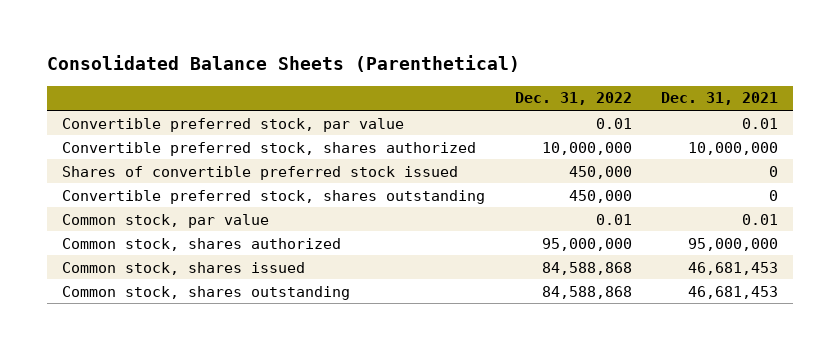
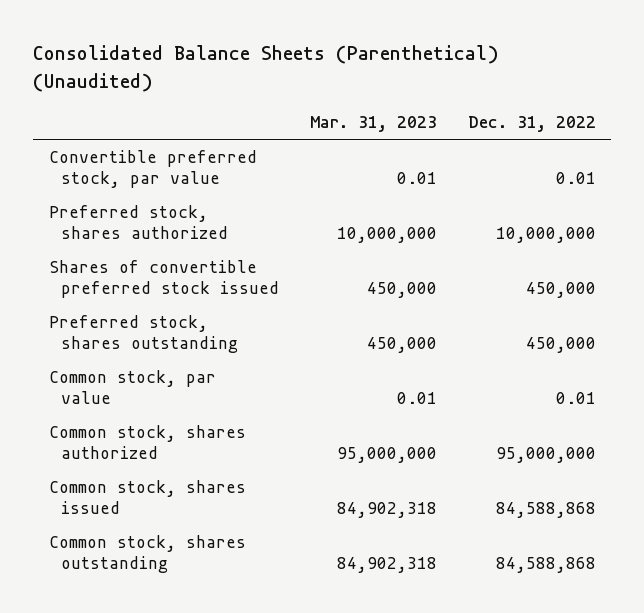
- Consolidated Balance Sheets (Parenthetical)
+ Consolidated Balance Sheets (Parenthetical) (Unaudited)
- | Dec. 31, 2022 | Dec. 31, 2021
+ | Mar. 31, 2023 | Dec. 31, 2022
- Convertible preferred stock, shares authorized | 10,000,000 | 10,000,000
+ Preferred stock, shares authorized | 10,000,000 | 10,000,000
- Convertible preferred stock, shares outstanding | 450,000 | 0
+ Preferred stock, shares outstanding | 450,000 | 450,000

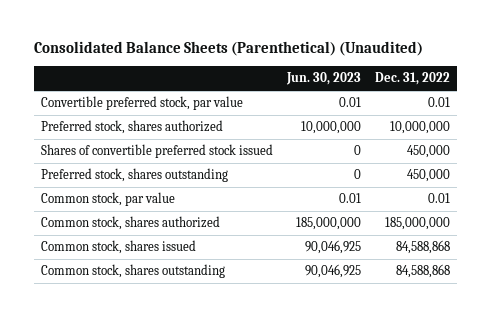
- | Mar. 31, 2023 | Dec. 31, 2022
+ | Jun. 30, 2023 | Dec. 31, 2022
- Common stock, shares authorized | 95,000,000 | 95,000,000
+ Common stock, shares authorized | 185,000,000 | 185,000,000

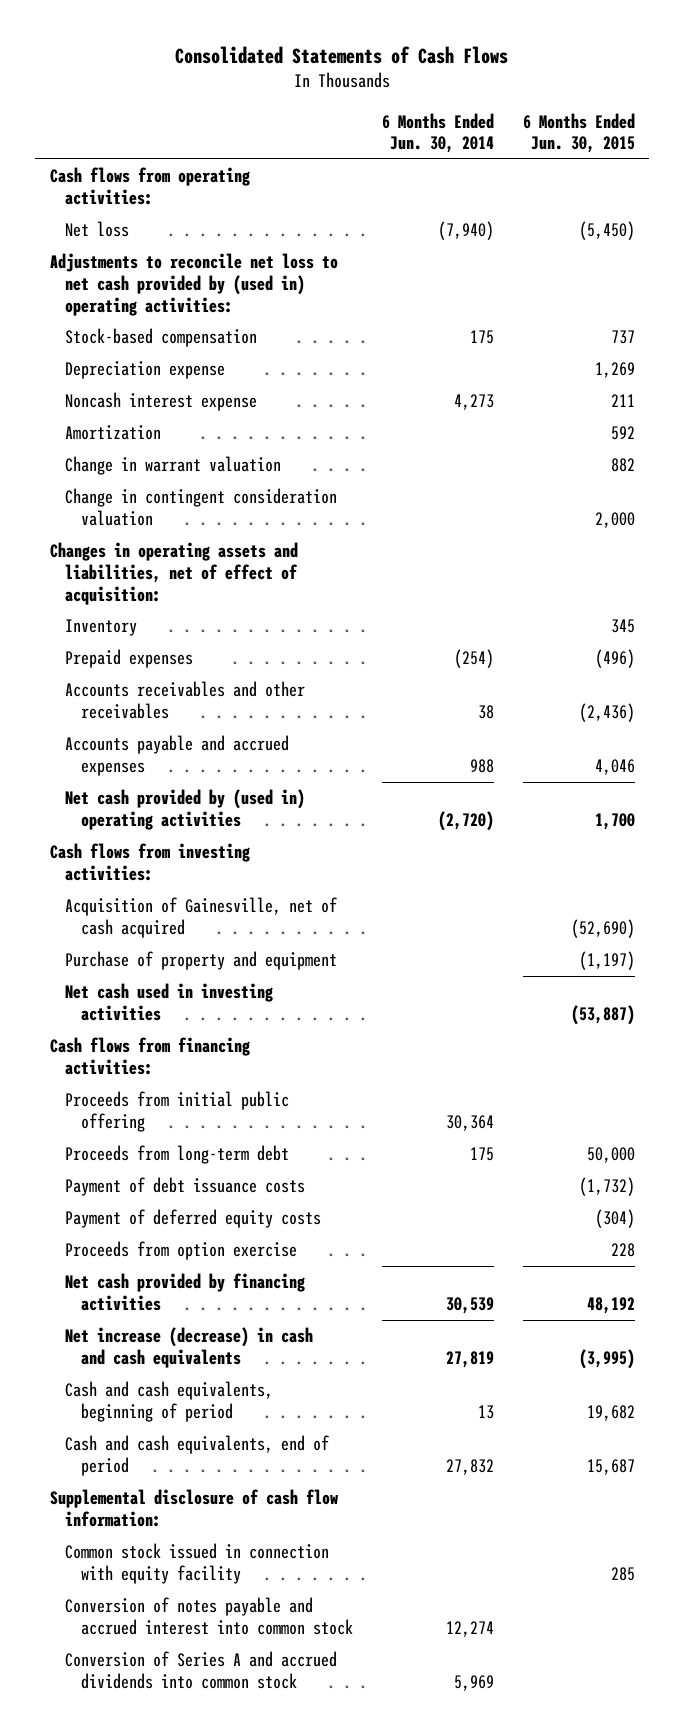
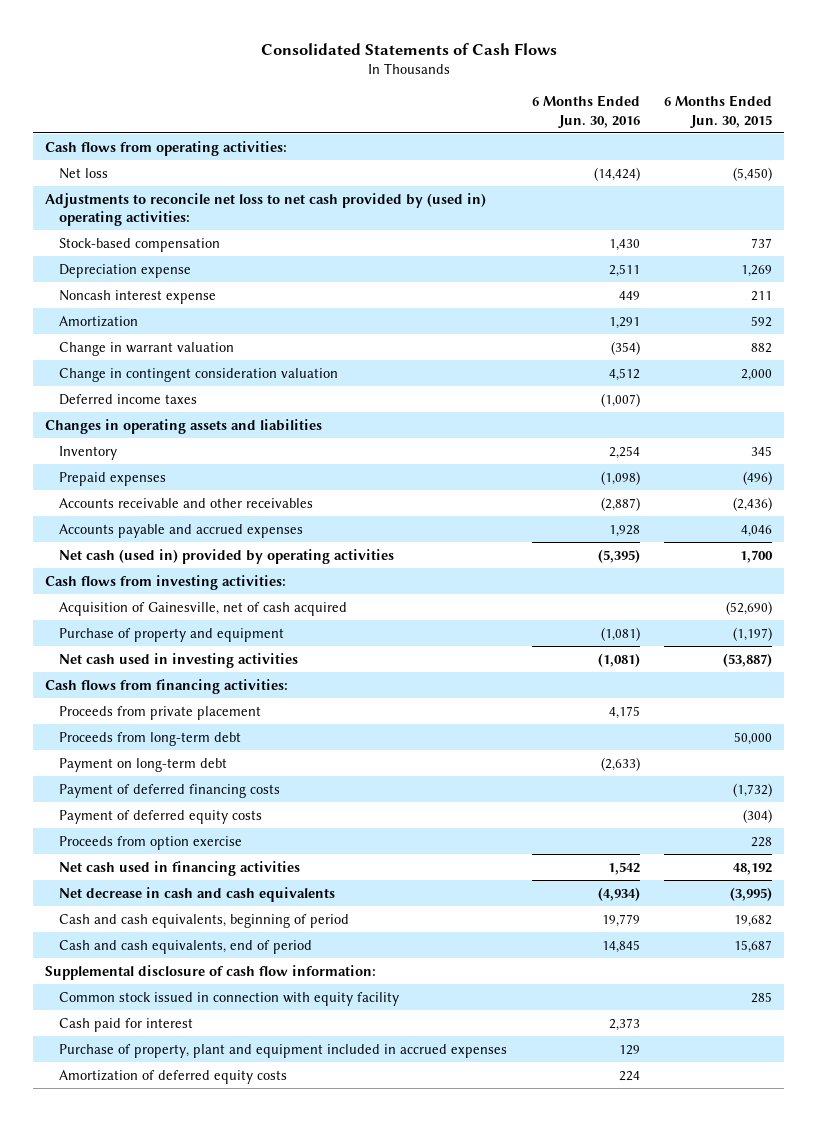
- | 6 Months Ended Jun. 30, 2014 | 6 Months Ended Jun. 30, 2015
+ | 6 Months Ended Jun. 30, 2016 | 6 Months Ended Jun. 30, 2015
- Changes in operating assets and liabilities, net of effect of acquisition:
+ Deferred income taxes | (1,007) |
+ Changes in operating assets and liabilities
- Accounts receivables and other receivables | 38 | (2,436)
+ Accounts receivable and other receivables | (2,887) | (2,436)
- Net cash provided by (used in) operating activities | (2,720) | 1,700
+ Net cash (used in) provided by operating activities | (5,395) | 1,700
- Proceeds from initial public offering | 30,364 |
+ Proceeds from private placement | 4,175 |
- Payment of debt issuance costs | | (1,732)
+ Payment on long-term debt | (2,633) |
+ Payment of deferred financing costs | | (1,732)
- Net cash provided by financing activities | 30,539 | 48,192
- Net increase (decrease) in cash and cash equivalents | 27,819 | (3,995)
+ Net cash used in financing activities | 1,542 | 48,192
+ Net decrease in cash and cash equivalents | (4,934) | (3,995)
- Conversion of notes payable and accrued interest into common stock | 12,274 |
- Conversion of Series A and accrued dividends into common stock | 5,969 |
+ Cash paid for interest | 2,373 |
+ Purchase of property, plant and equipment included in accrued expenses | 129 |
+ Amortization of deferred equity costs | 224 |

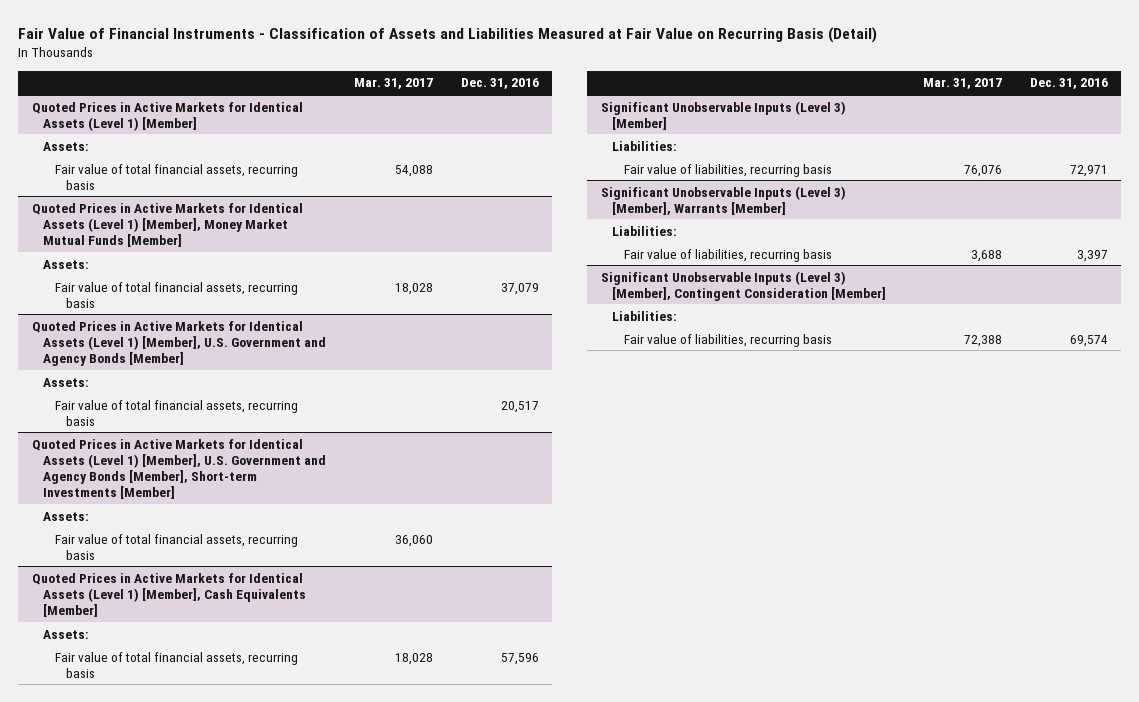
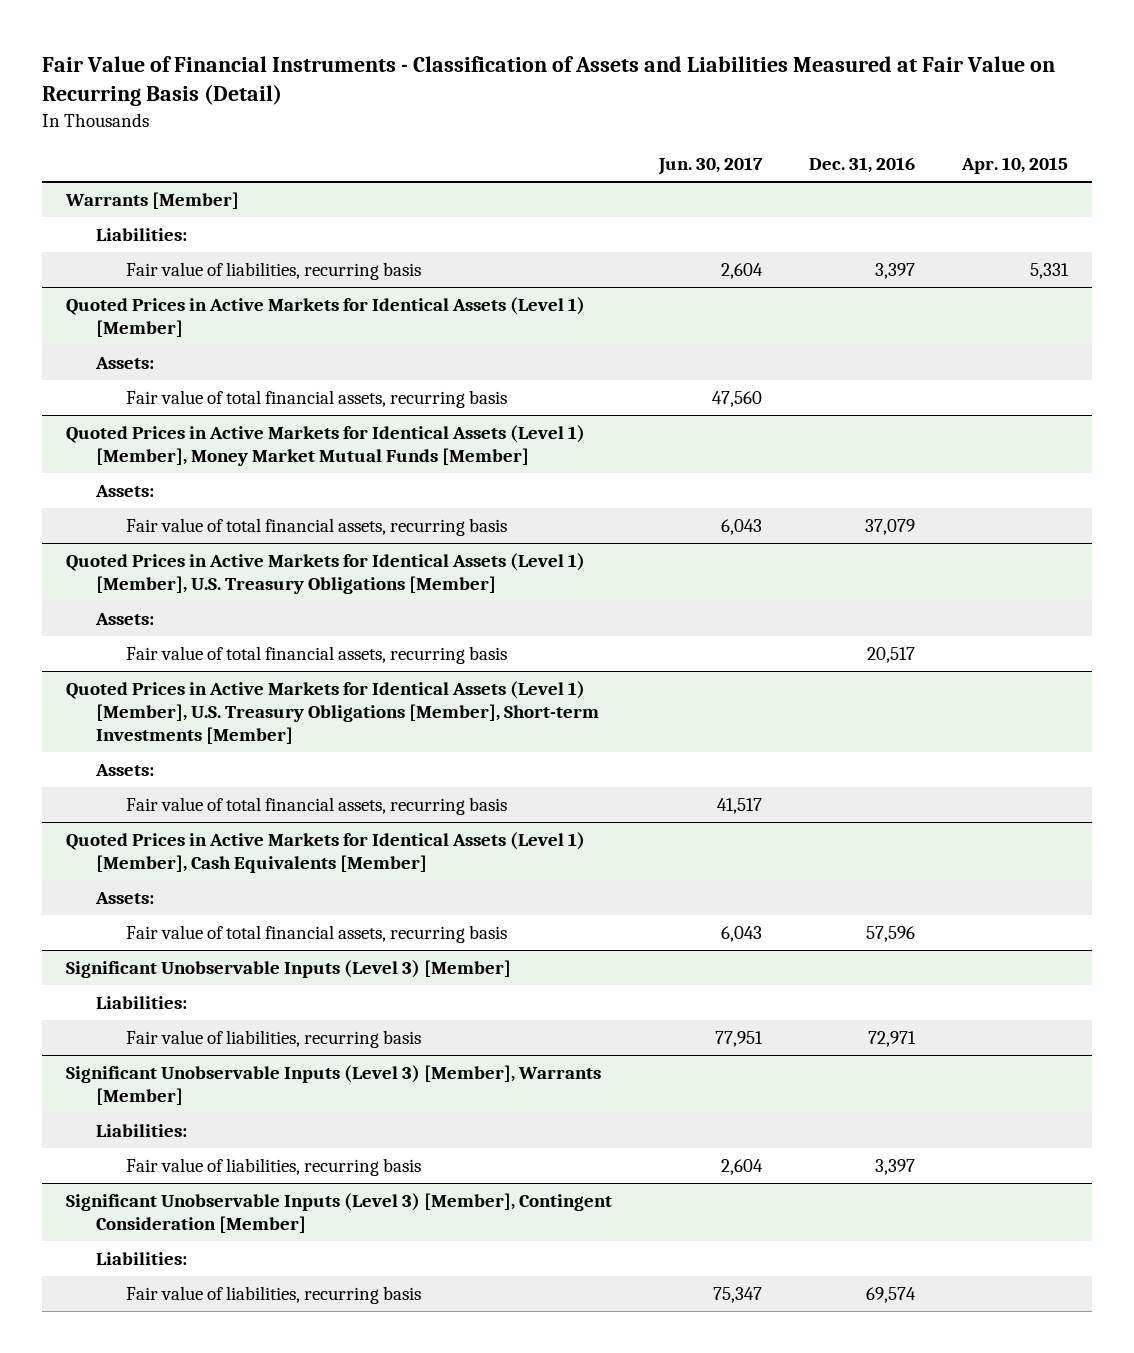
- | Mar. 31, 2017 | Dec. 31, 2016
+ | Jun. 30, 2017 | Dec. 31, 2016 | Apr. 10, 2015
+ Warrants [Member]
+ Liabilities:
+ Fair value of liabilities, recurring basis | 2,604 | 3,397 | 5,331
- Quoted Prices in Active Markets for Identical Assets (Level 1) [Member], U.S. Government and Agency Bonds [Member]
+ Quoted Prices in Active Markets for Identical Assets (Level 1) [Member], U.S. Treasury Obligations [Member]
- Quoted Prices in Active Markets for Identical Assets (Level 1) [Member], U.S. Government and Agency Bonds [Member], Short-term Investments [Member]
+ Quoted Prices in Active Markets for Identical Assets (Level 1) [Member], U.S. Treasury Obligations [Member], Short-term Investments [Member]

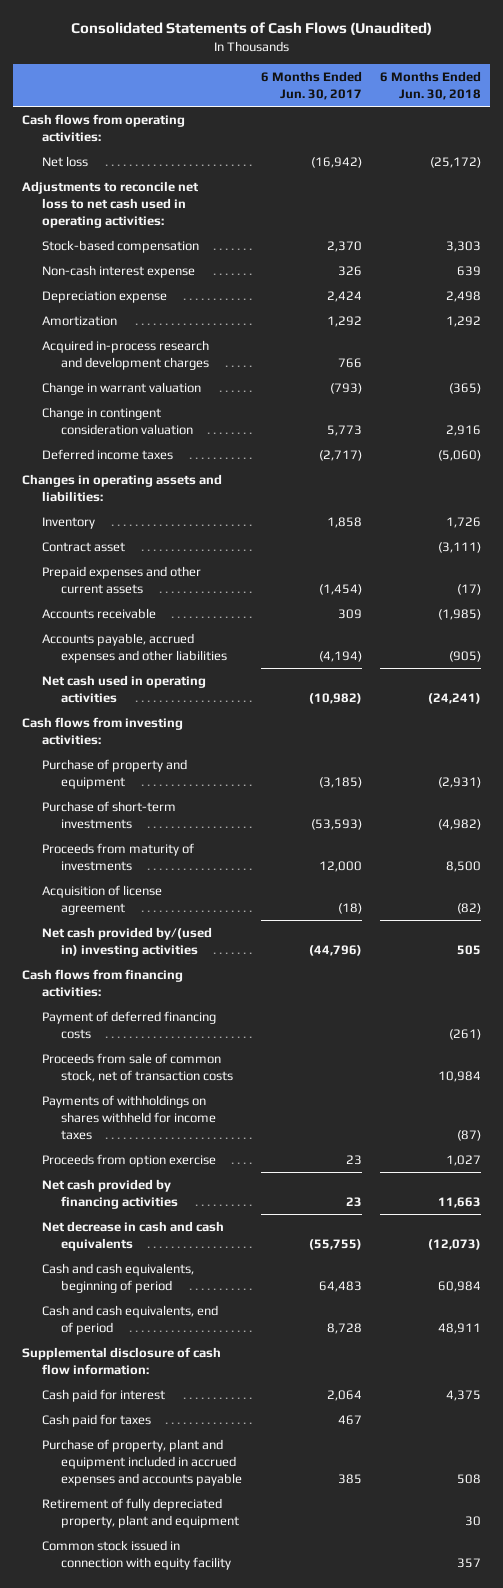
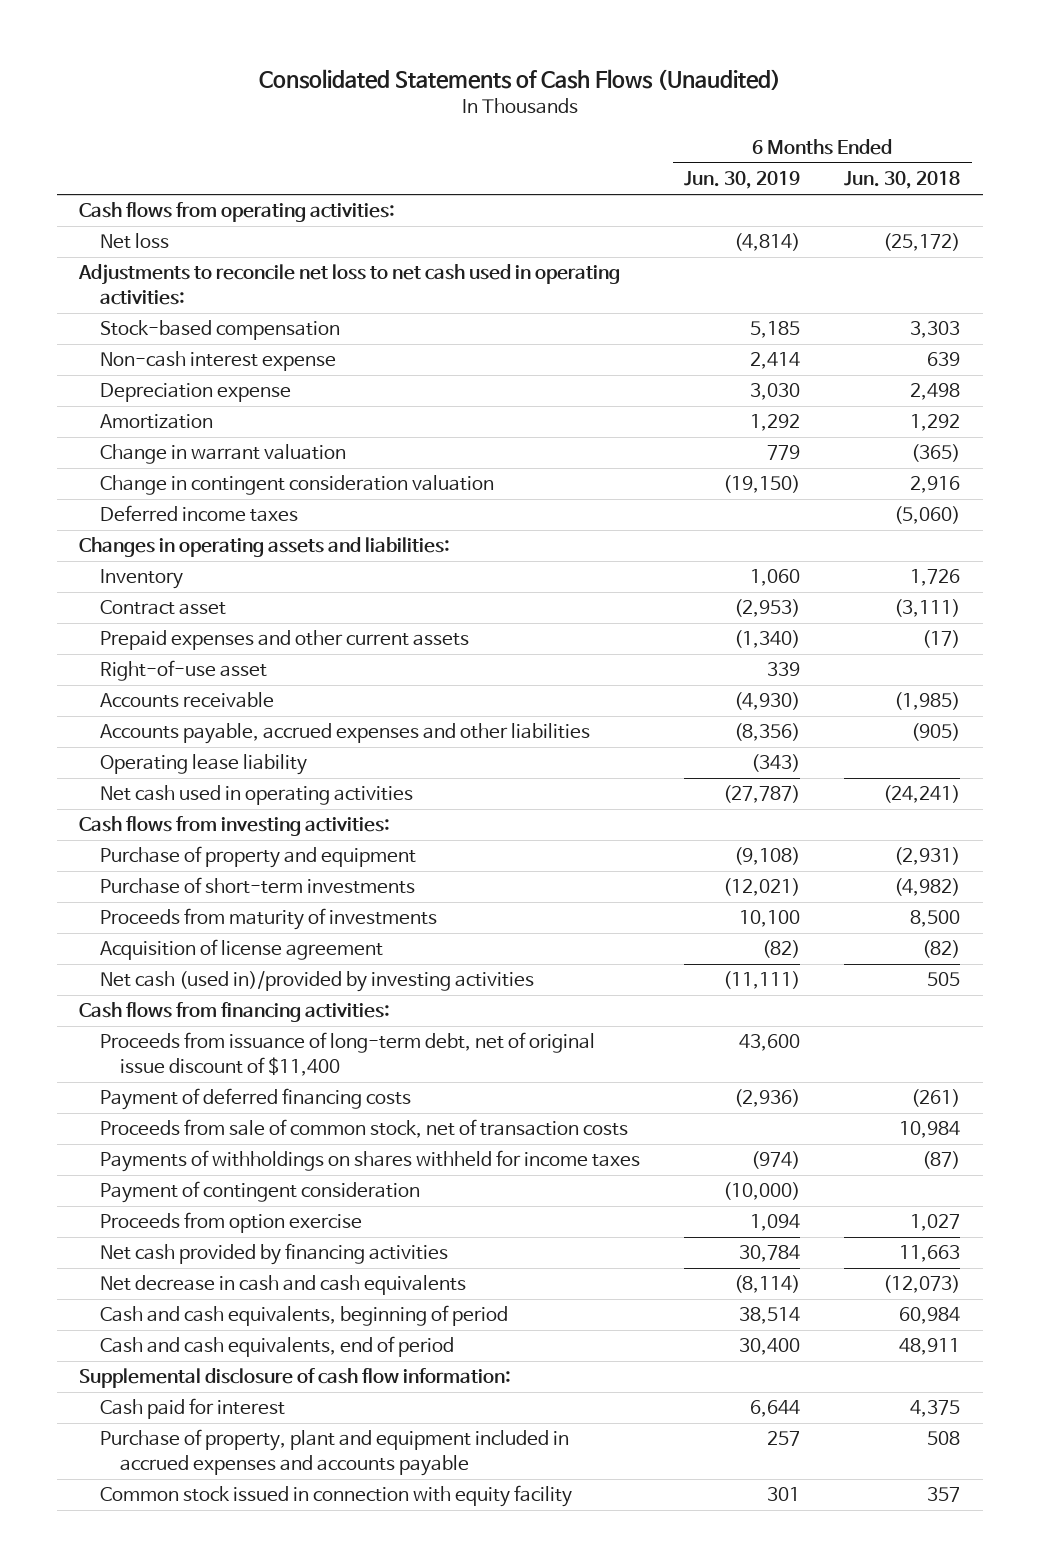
- | 6 Months Ended Jun. 30, 2017 | 6 Months Ended Jun. 30, 2018
+ | 6 Months Ended Jun. 30, 2019 | 6 Months Ended Jun. 30, 2018
- Acquired in-process research and development charges | 766 |
+ Right-of-use asset | 339 |
+ Operating lease liability | (343) |
- Net cash provided by/(used in) investing activities | (44,796) | 505
+ Net cash (used in)/provided by investing activities | (11,111) | 505
+ Proceeds from issuance of long-term debt, net of original issue discount of $11,400 | 43,600 |
+ Payment of contingent consideration | (10,000) |
- Cash paid for taxes | 467 |
- Retirement of fully depreciated property, plant and equipment | | 30

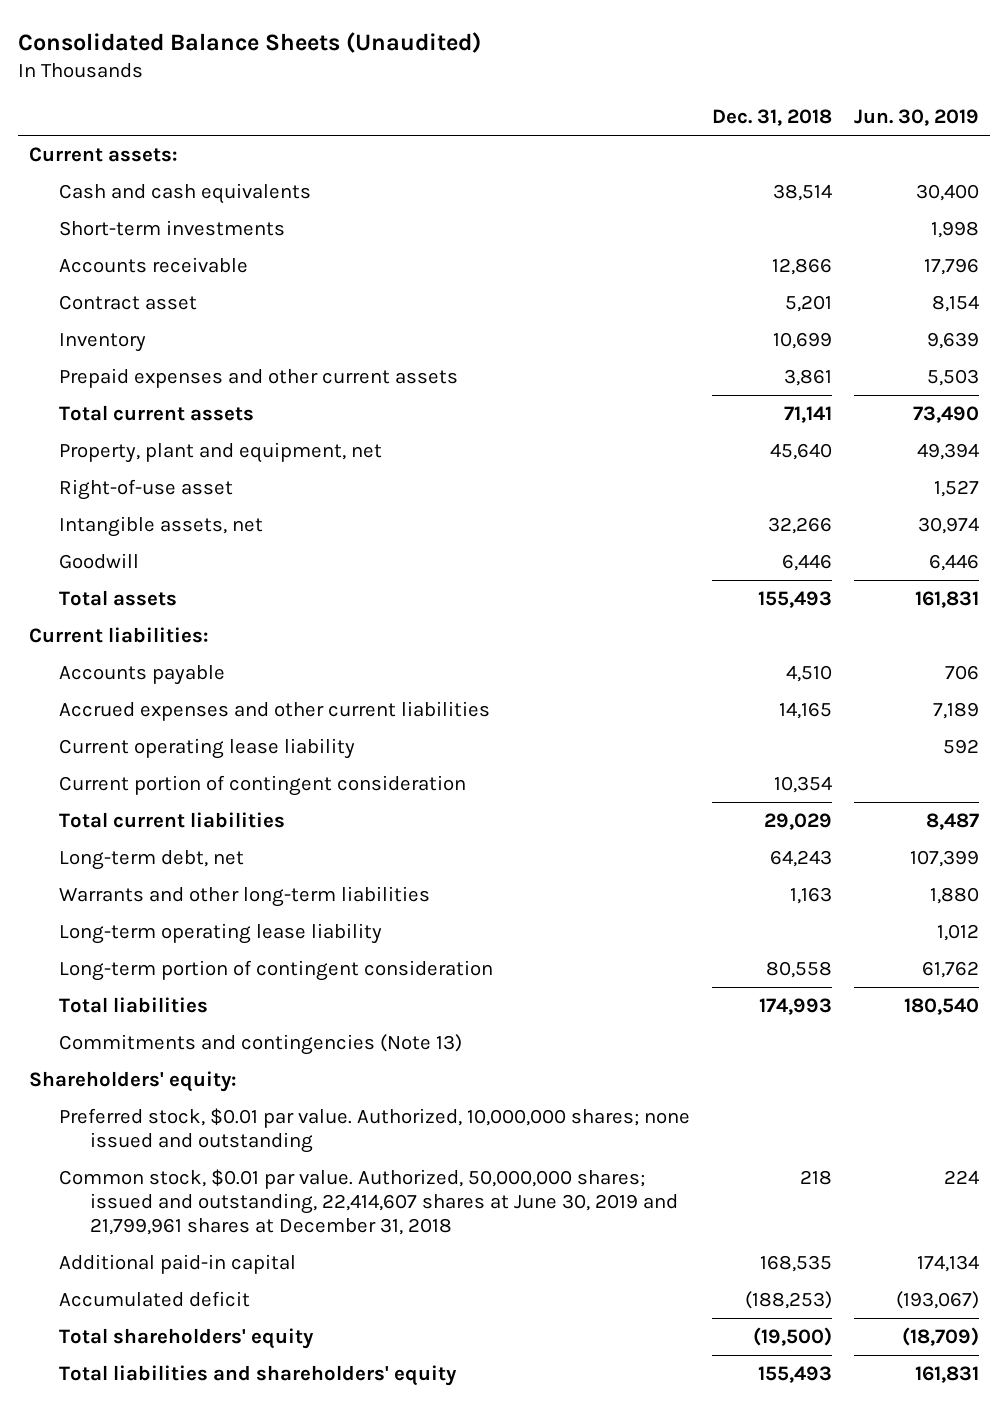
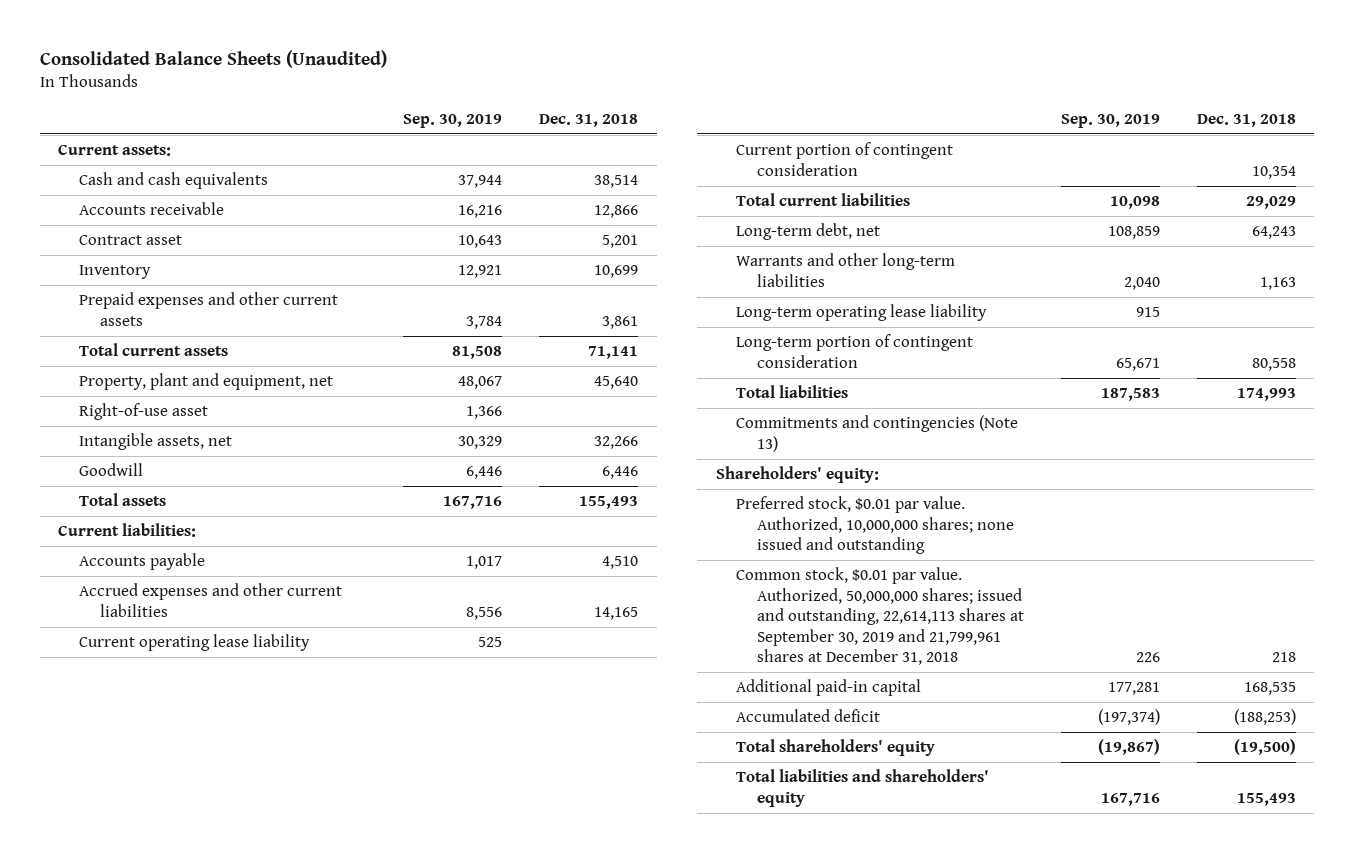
- | Dec. 31, 2018 | Jun. 30, 2019
+ | Sep. 30, 2019 | Dec. 31, 2018
- Short-term investments | | 1,998
- Common stock, $0.01 par value. Authorized, 50,000,000 shares; issued and outstanding, 22,414,607 shares at June 30, 2019 and 21,799,961 shares at December 31, 2018 | 218 | 224
+ Common stock, $0.01 par value. Authorized, 50,000,000 shares; issued and outstanding, 22,614,113 shares at September 30, 2019 and 21,799,961 shares at December 31, 2018 | 226 | 218

